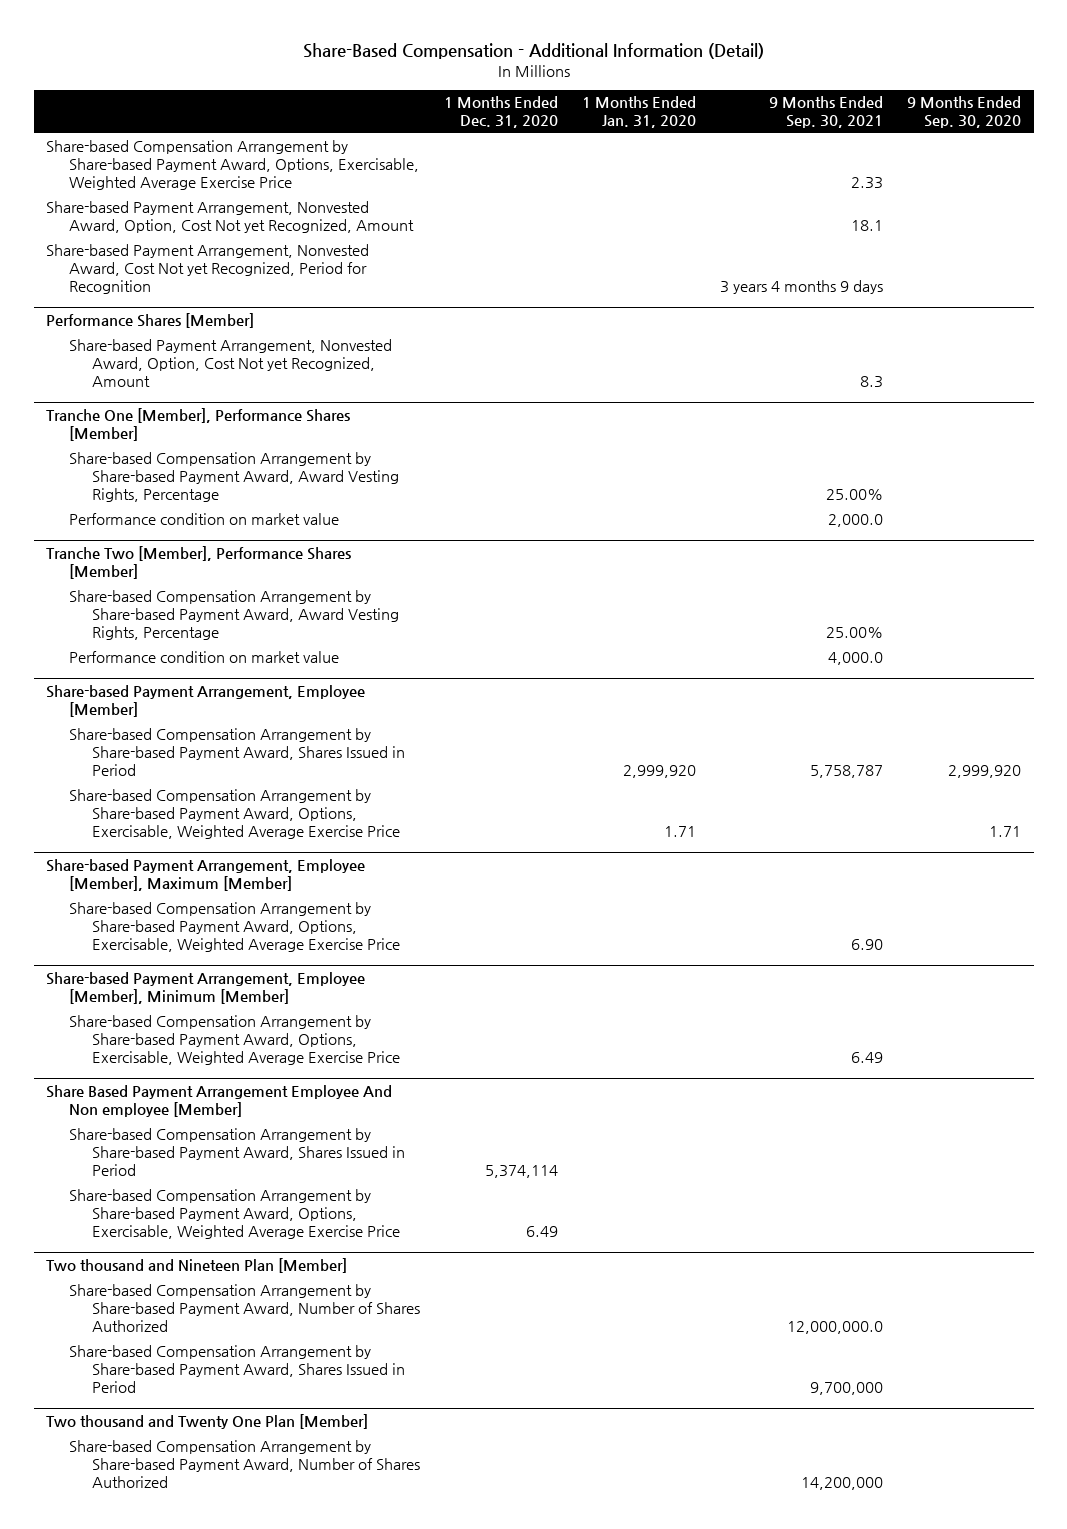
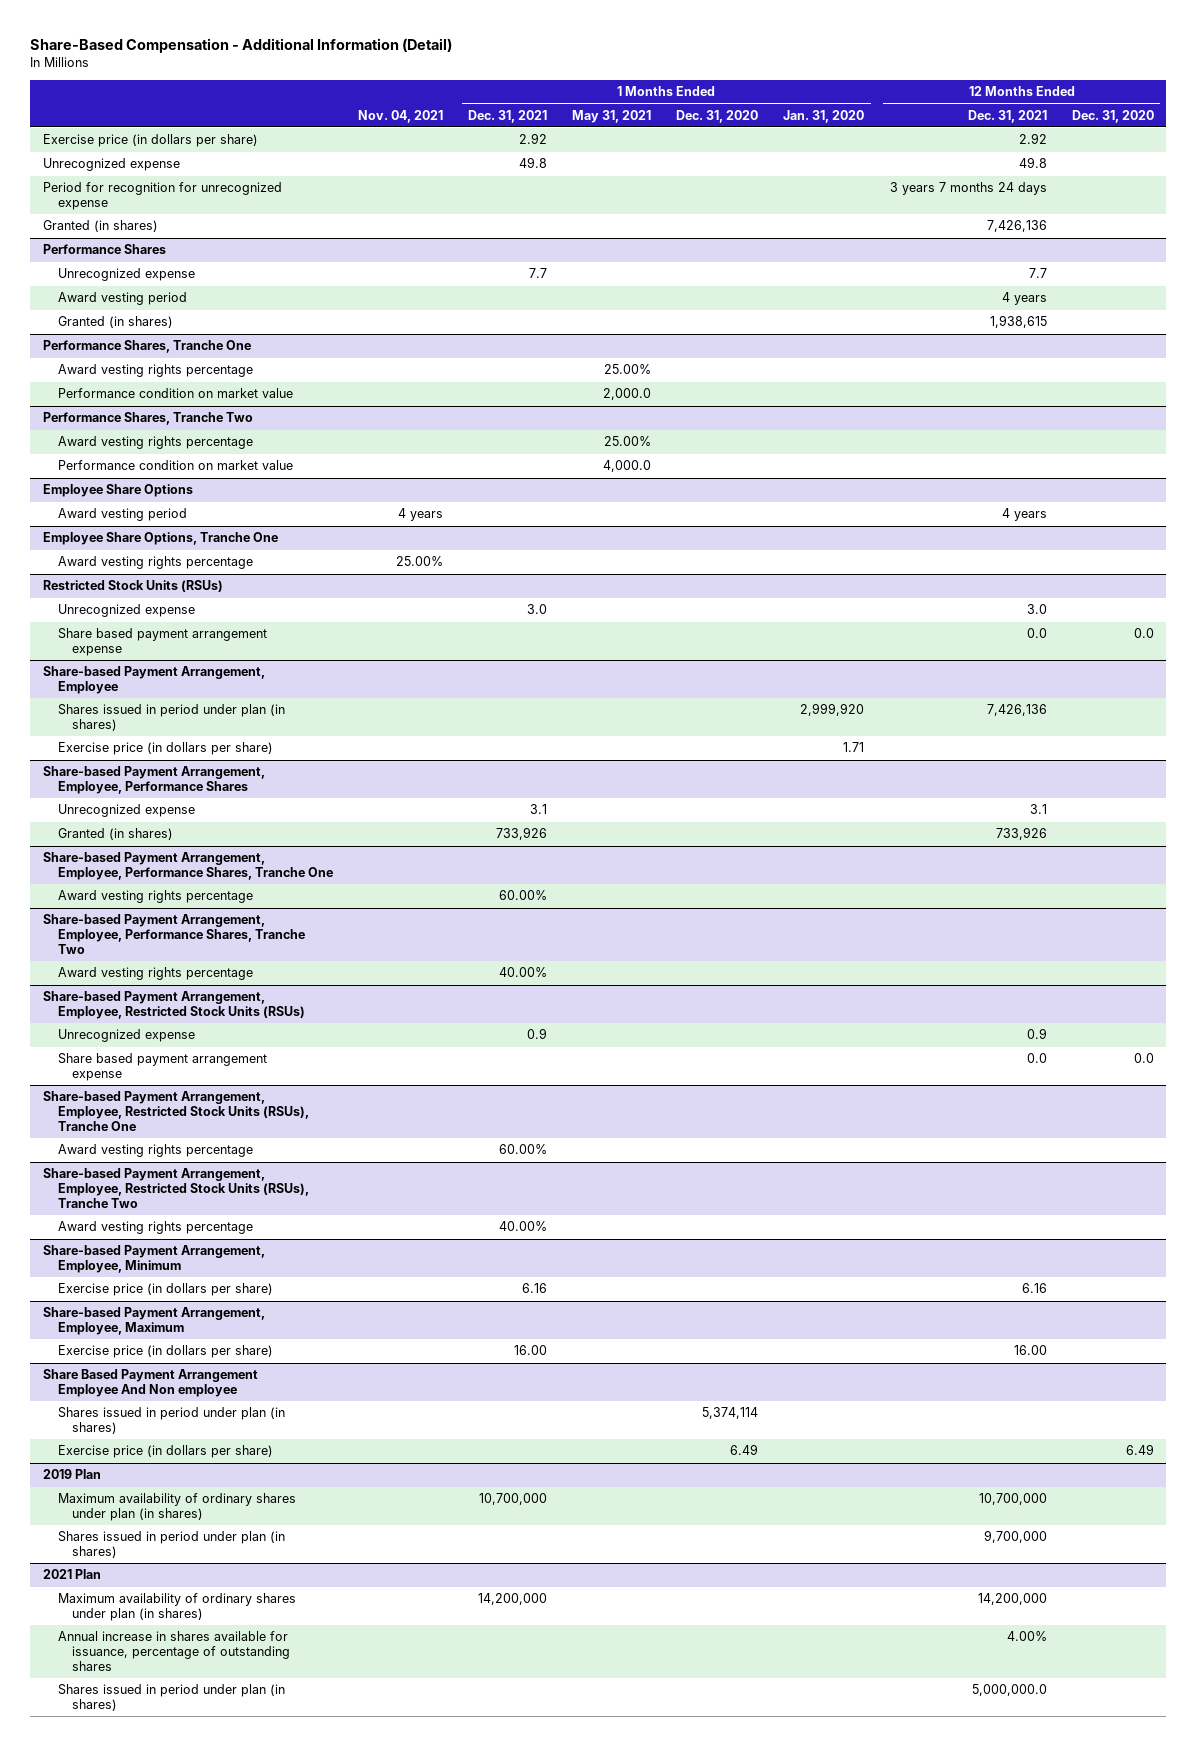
- | 1 Months Ended Dec. 31, 2020 | 1 Months Ended Jan. 31, 2020 | 9 Months Ended Sep. 30, 2021 | 9 Months Ended Sep. 30, 2020
+ | Nov. 04, 2021 | 1 Months Ended Dec. 31, 2021 | 1 Months Ended May 31, 2021 | 1 Months Ended Dec. 31, 2020 | 1 Months Ended Jan. 31, 2020 | 12 Months Ended Dec. 31, 2021 | 12 Months Ended Dec. 31, 2020
- Share-based Compensation Arrangement by Share-based Payment Award, Options, Exercisable, Weighted Average Exercise Price | | | 2.33 |
- Share-based Payment Arrangement, Nonvested Award, Option, Cost Not yet Recognized, Amount | | | 18.1 |
- Share-based Payment Arrangement, Nonvested Award, Cost Not yet Recognized, Period for Recognition | | | 3 years 4 months 9 days |
- Performance Shares [Member]
- Share-based Payment Arrangement, Nonvested Award, Option, Cost Not yet Recognized, Amount | | | 8.3 |
- Tranche One [Member], Performance Shares [Member]
- Share-based Compensation Arrangement by Share-based Payment Award, Award Vesting Rights, Percentage | | | 25.00% |
+ Exercise price (in dollars per share) | | 2.92 | | | | 2.92 |
+ Unrecognized expense | | 49.8 | | | | 49.8 |
+ Period for recognition for unrecognized expense | | | | | | 3 years 7 months 24 days |
+ Granted (in shares) | | | | | | 7,426,136 |
+ Performance Shares
+ Unrecognized expense | | 7.7 | | | | 7.7 |
+ Award vesting period | | | | | | 4 years |
+ Granted (in shares) | | | | | | 1,938,615 |
+ Performance Shares, Tranche One
+ Award vesting rights percentage | | | 25.00% | | | |
- Tranche Two [Member], Performance Shares [Member]
- Share-based Compensation Arrangement by Share-based Payment Award, Award Vesting Rights, Percentage | | | 25.00% |
+ Performance Shares, Tranche Two
+ Award vesting rights percentage | | | 25.00% | | | |
- Share-based Payment Arrangement, Employee [Member]
- Share-based Compensation Arrangement by Share-based Payment Award, Shares Issued in Period | | 2,999,920 | 5,758,787 | 2,999,920
- Share-based Compensation Arrangement by Share-based Payment Award, Options, Exercisable, Weighted Average Exercise Price | | 1.71 | | 1.71
- Share-based Payment Arrangement, Employee [Member], Maximum [Member]
- Share-based Compensation Arrangement by Share-based Payment Award, Options, Exercisable, Weighted Average Exercise Price | | | 6.90 |
- Share-based Payment Arrangement, Employee [Member], Minimum [Member]
- Share-based Compensation Arrangement by Share-based Payment Award, Options, Exercisable, Weighted Average Exercise Price | | | 6.49 |
- Share Based Payment Arrangement Employee And Non employee [Member]
- Share-based Compensation Arrangement by Share-based Payment Award, Shares Issued in Period | 5,374,114 | | |
- Share-based Compensation Arrangement by Share-based Payment Award, Options, Exercisable, Weighted Average Exercise Price | 6.49 | | |
- Two thousand and Nineteen Plan [Member]
- Share-based Compensation Arrangement by Share-based Payment Award, Number of Shares Authorized | | | 12,000,000.0 |
- Share-based Compensation Arrangement by Share-based Payment Award, Shares Issued in Period | | | 9,700,000 |
- Two thousand and Twenty One Plan [Member]
- Share-based Compensation Arrangement by Share-based Payment Award, Number of Shares Authorized | | | 14,200,000 |
+ Employee Share Options
+ Award vesting period | 4 years | | | | | 4 years |
+ Employee Share Options, Tranche One
+ Award vesting rights percentage | 25.00% | | | | | |
+ Restricted Stock Units (RSUs)
+ Unrecognized expense | | 3.0 | | | | 3.0 |
+ Share based payment arrangement expense | | | | | | 0.0 | 0.0
+ Share-based Payment Arrangement, Employee
+ Shares issued in period under plan (in shares) | | | | | 2,999,920 | 7,426,136 |
+ Exercise price (in dollars per share) | | | | | 1.71 | |
+ Share-based Payment Arrangement, Employee, Performance Shares
+ Unrecognized expense | | 3.1 | | | | 3.1 |
+ Granted (in shares) | | 733,926 | | | | 733,926 |
+ Share-based Payment Arrangement, Employee, Performance Shares, Tranche One
+ Award vesting rights percentage | | 60.00% | | | | |
+ Share-based Payment Arrangement, Employee, Performance Shares, Tranche Two
+ Award vesting rights percentage | | 40.00% | | | | |
+ Share-based Payment Arrangement, Employee, Restricted Stock Units (RSUs)
+ Unrecognized expense | | 0.9 | | | | 0.9 |
+ Share based payment arrangement expense | | | | | | 0.0 | 0.0
+ Share-based Payment Arrangement, Employee, Restricted Stock Units (RSUs), Tranche One
+ Award vesting rights percentage | | 60.00% | | | | |
+ Share-based Payment Arrangement, Employee, Restricted Stock Units (RSUs), Tranche Two
+ Award vesting rights percentage | | 40.00% | | | | |
+ Share-based Payment Arrangement, Employee, Minimum
+ Exercise price (in dollars per share) | | 6.16 | | | | 6.16 |
+ Share-based Payment Arrangement, Employee, Maximum
+ Exercise price (in dollars per share) | | 16.00 | | | | 16.00 |
+ Share Based Payment Arrangement Employee And Non employee
+ Shares issued in period under plan (in shares) | | | | 5,374,114 | | |
+ Exercise price (in dollars per share) | | | | 6.49 | | | 6.49
+ 2019 Plan
+ Maximum availability of ordinary shares under plan (in shares) | | 10,700,000 | | | | 10,700,000 |
+ Shares issued in period under plan (in shares) | | | | | | 9,700,000 |
+ 2021 Plan
+ Maximum availability of ordinary shares under plan (in shares) | | 14,200,000 | | | | 14,200,000 |
+ Annual increase in shares available for issuance, percentage of outstanding shares | | | | | | 4.00% |
+ Shares issued in period under plan (in shares) | | | | | | 5,000,000.0 |

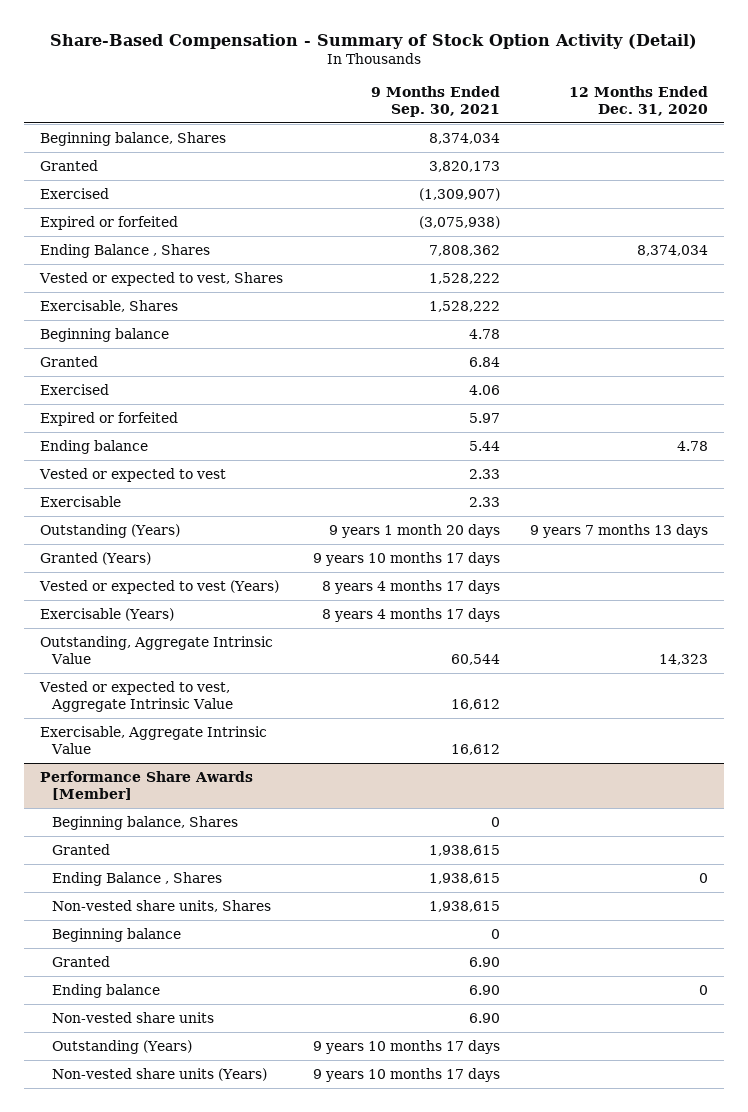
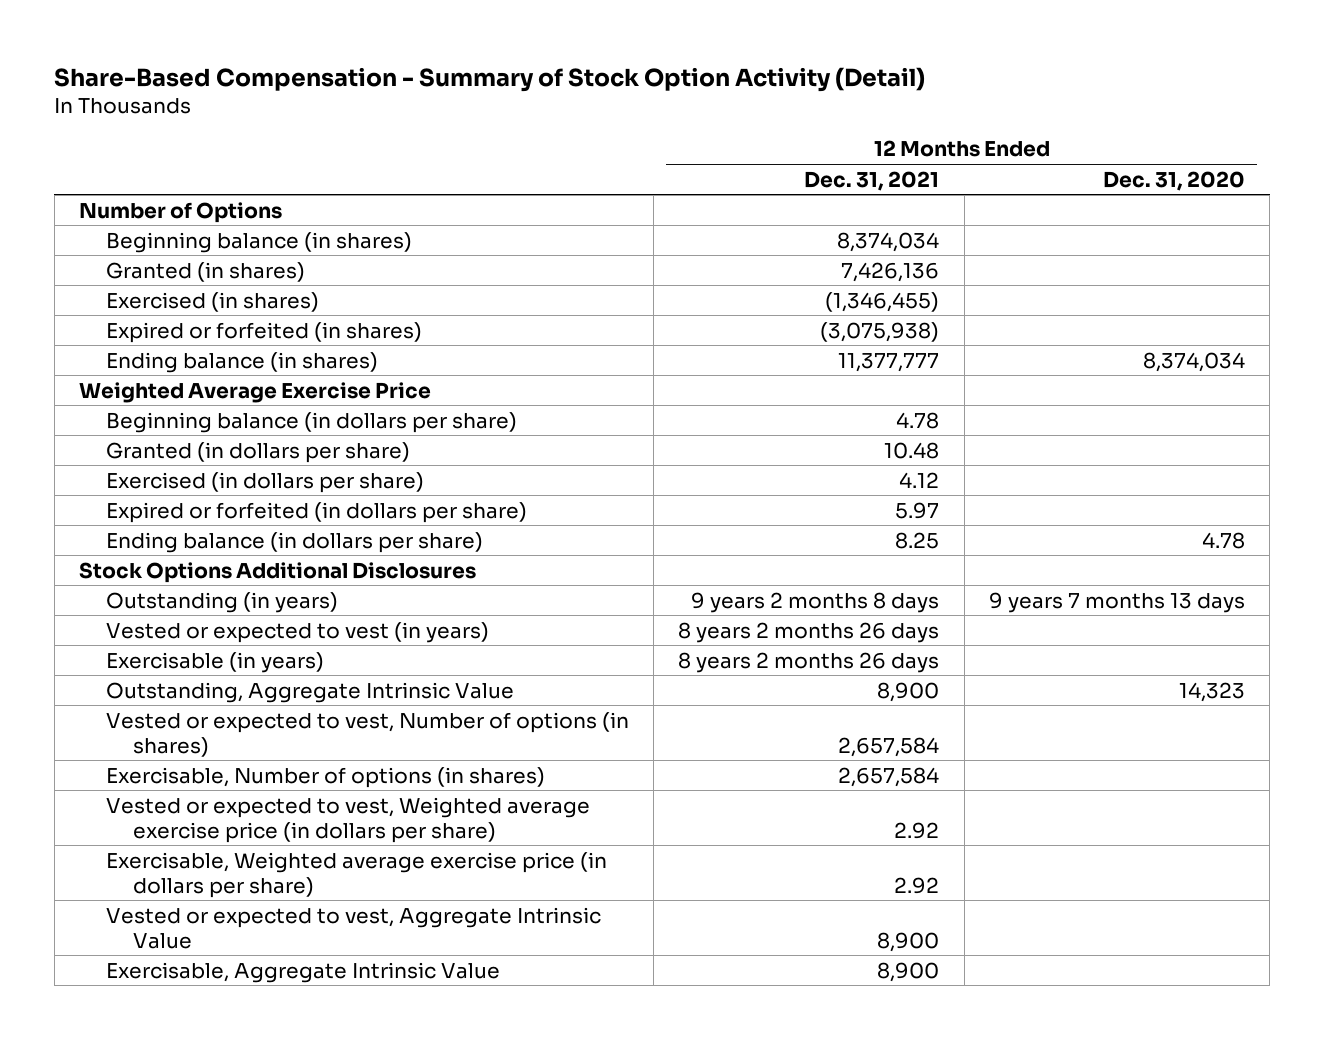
- | 9 Months Ended Sep. 30, 2021 | 12 Months Ended Dec. 31, 2020
+ | 12 Months Ended Dec. 31, 2021 | 12 Months Ended Dec. 31, 2020
- Beginning balance, Shares | 8,374,034 |
- Granted | 3,820,173 |
- Exercised | (1,309,907) |
- Expired or forfeited | (3,075,938) |
- Ending Balance , Shares | 7,808,362 | 8,374,034
- Vested or expected to vest, Shares | 1,528,222 |
- Exercisable, Shares | 1,528,222 |
- Beginning balance | 4.78 |
- Granted | 6.84 |
- Exercised | 4.06 |
- Expired or forfeited | 5.97 |
- Ending balance | 5.44 | 4.78
- Vested or expected to vest | 2.33 |
- Exercisable | 2.33 |
- Outstanding (Years) | 9 years 1 month 20 days | 9 years 7 months 13 days
- Granted (Years) | 9 years 10 months 17 days |
- Vested or expected to vest (Years) | 8 years 4 months 17 days |
- Exercisable (Years) | 8 years 4 months 17 days |
+ Number of Options
+ Beginning balance (in shares) | 8,374,034 |
+ Granted (in shares) | 7,426,136 |
+ Exercised (in shares) | (1,346,455) |
+ Expired or forfeited (in shares) | (3,075,938) |
+ Ending balance (in shares) | 11,377,777 | 8,374,034
+ Weighted Average Exercise Price
+ Beginning balance (in dollars per share) | 4.78 |
+ Granted (in dollars per share) | 10.48 |
+ Exercised (in dollars per share) | 4.12 |
+ Expired or forfeited (in dollars per share) | 5.97 |
+ Ending balance (in dollars per share) | 8.25 | 4.78
+ Stock Options Additional Disclosures
+ Outstanding (in years) | 9 years 2 months 8 days | 9 years 7 months 13 days
+ Vested or expected to vest (in years) | 8 years 2 months 26 days |
+ Exercisable (in years) | 8 years 2 months 26 days |
+ Vested or expected to vest, Number of options (in shares) | 2,657,584 |
+ Exercisable, Number of options (in shares) | 2,657,584 |
+ Vested or expected to vest, Weighted average exercise price (in dollars per share) | 2.92 |
+ Exercisable, Weighted average exercise price (in dollars per share) | 2.92 |
- Performance Share Awards [Member]
- Beginning balance, Shares | 0 |
- Granted | 1,938,615 |
- Ending Balance , Shares | 1,938,615 | 0
- Non-vested share units, Shares | 1,938,615 |
- Beginning balance | 0 |
- Granted | 6.90 |
- Ending balance | 6.90 | 0
- Non-vested share units | 6.90 |
- Outstanding (Years) | 9 years 10 months 17 days |
- Non-vested share units (Years) | 9 years 10 months 17 days |

